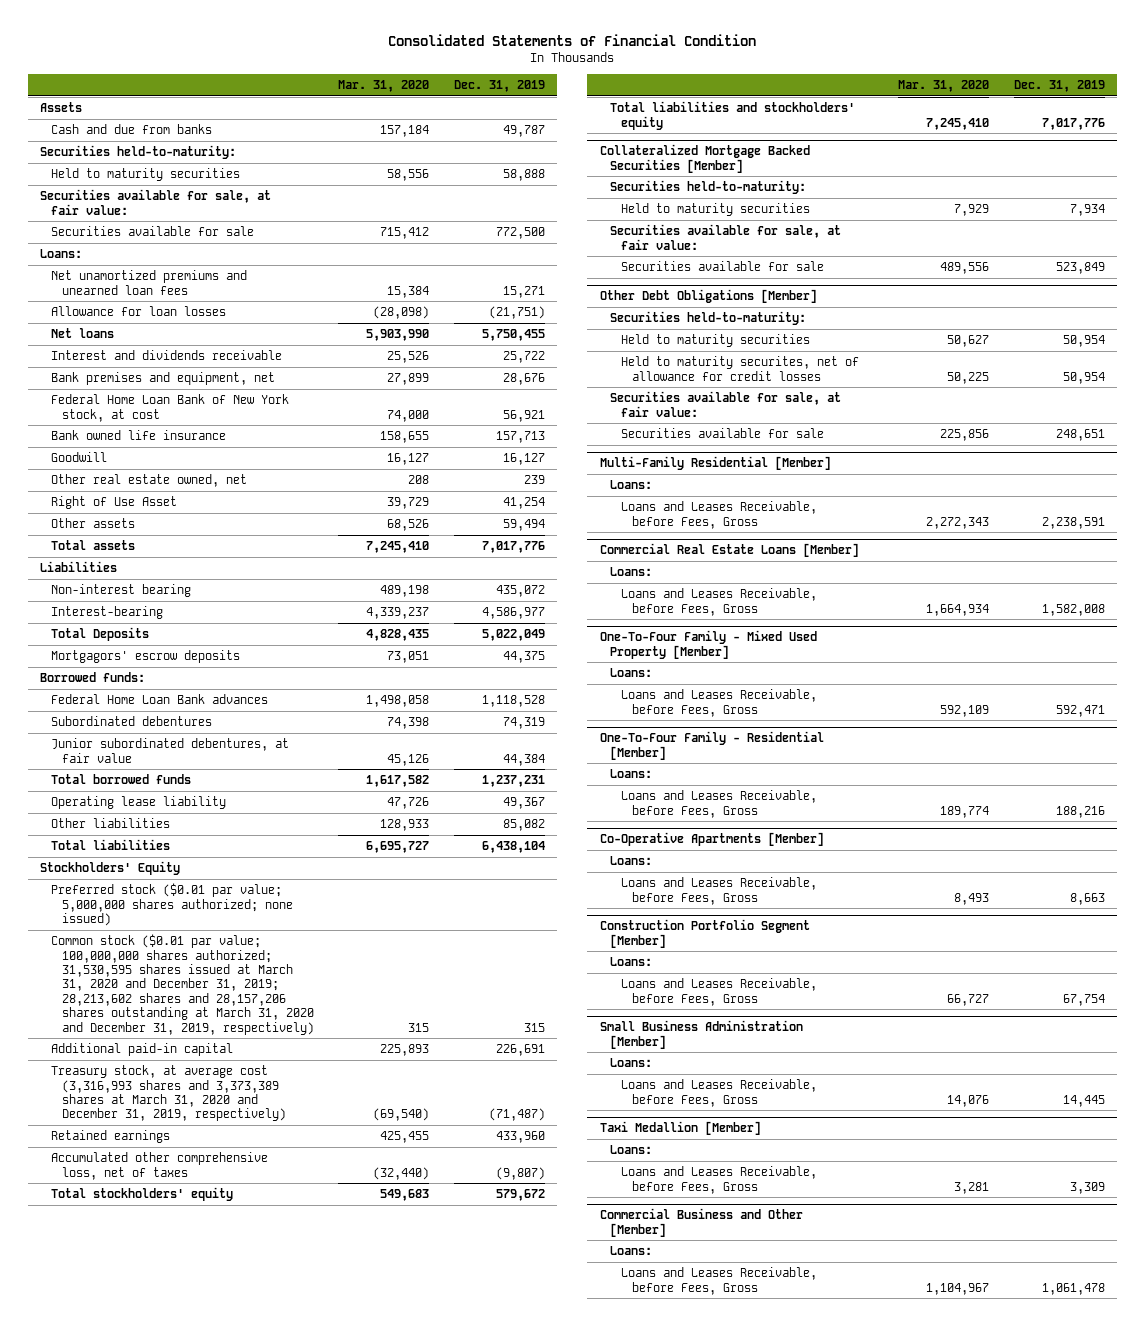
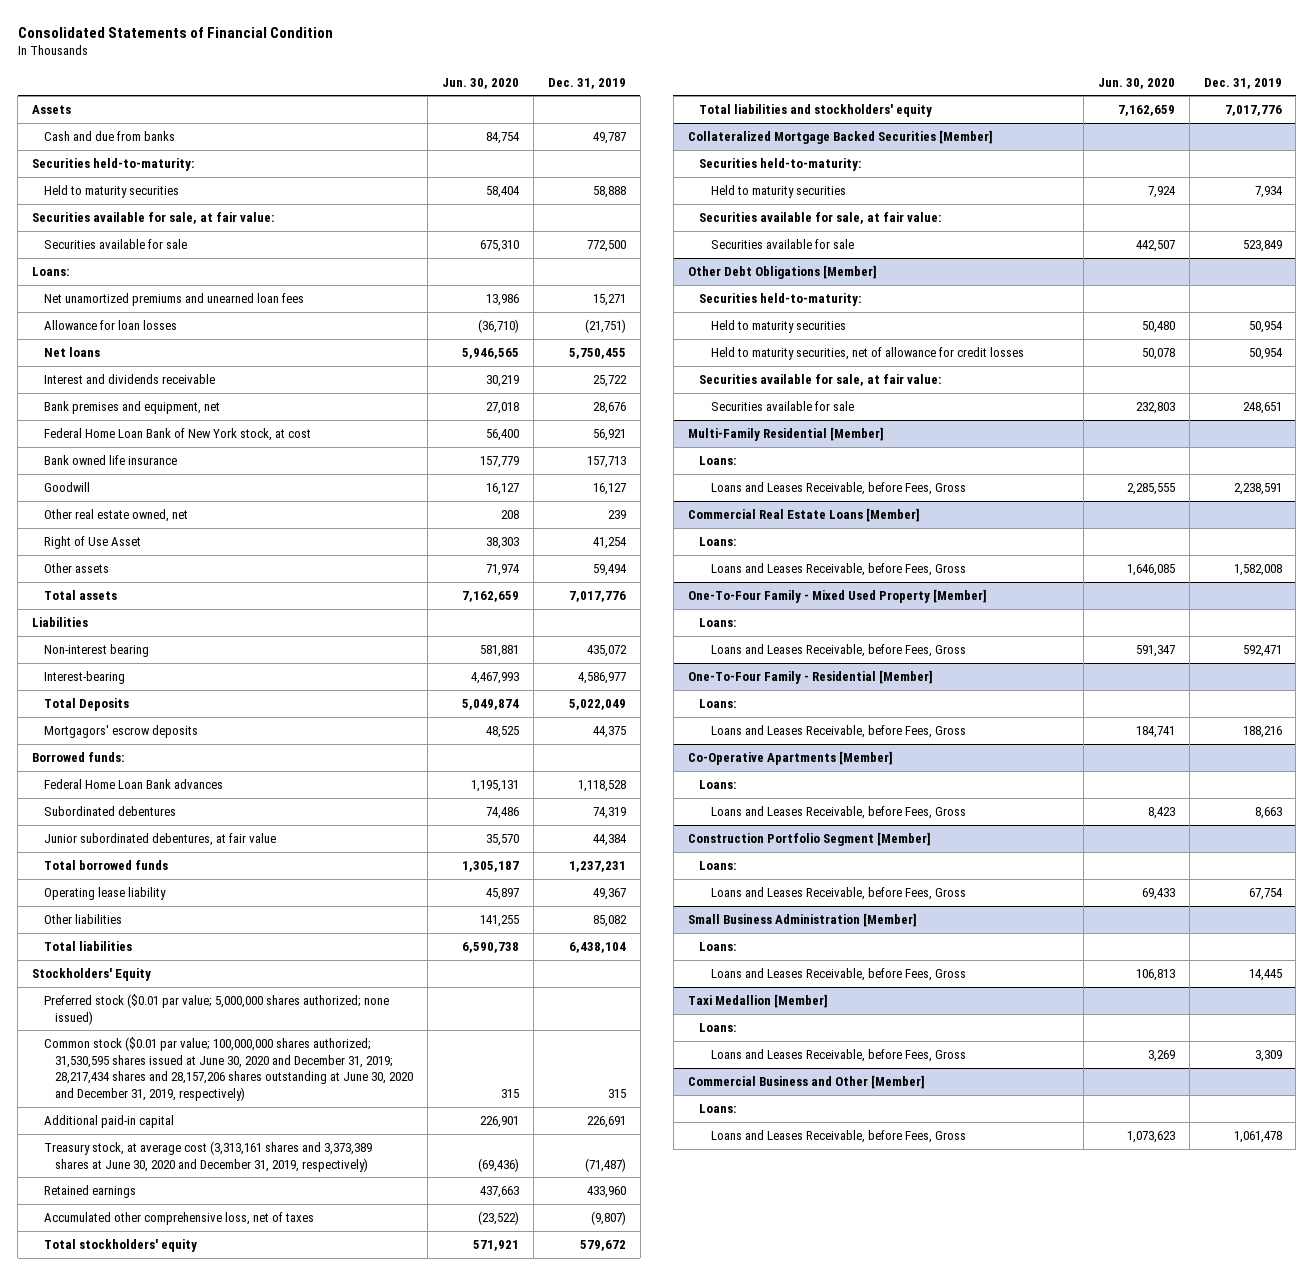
- | Mar. 31, 2020 | Dec. 31, 2019
+ | Jun. 30, 2020 | Dec. 31, 2019
- Common stock ($0.01 par value; 100,000,000 shares authorized; 31,530,595 shares issued at March 31, 2020 and December 31, 2019; 28,213,602 shares and 28,157,206 shares outstanding at March 31, 2020 and December 31, 2019, respectively) | 315 | 315
+ Common stock ($0.01 par value; 100,000,000 shares authorized; 31,530,595 shares issued at June 30, 2020 and December 31, 2019; 28,217,434 shares and 28,157,206 shares outstanding at June 30, 2020 and December 31, 2019, respectively) | 315 | 315
- Treasury stock, at average cost (3,316,993 shares and 3,373,389 shares at March 31, 2020 and December 31, 2019, respectively) | (69,540) | (71,487)
+ Treasury stock, at average cost (3,313,161 shares and 3,373,389 shares at June 30, 2020 and December 31, 2019, respectively) | (69,436) | (71,487)
@ Other Debt Obligations [Member]
- Held to maturity securites, net of allowance for credit losses | 50,225 | 50,954
+ Held to maturity securities, net of allowance for credit losses | 50,078 | 50,954

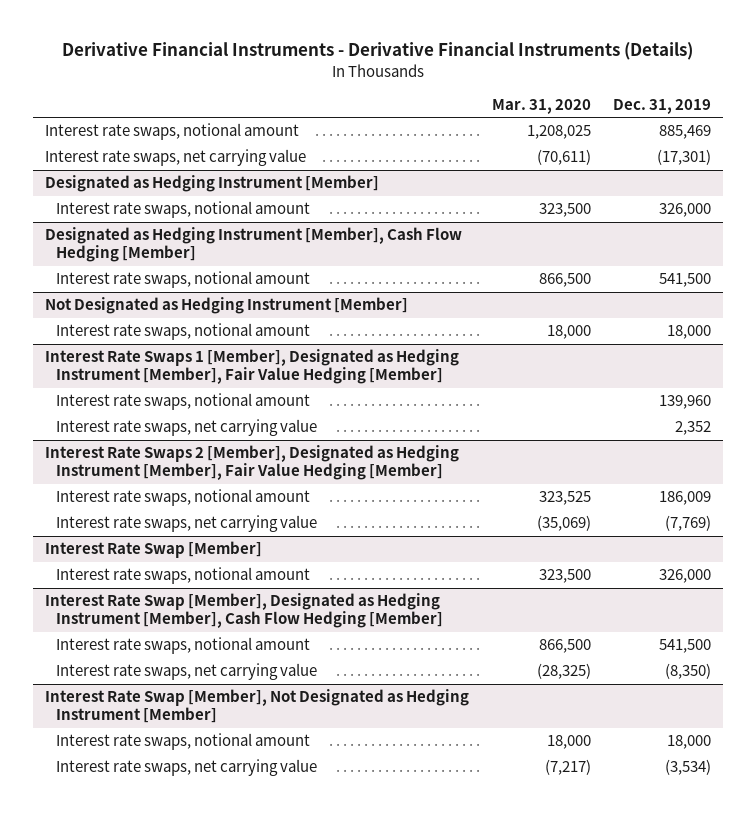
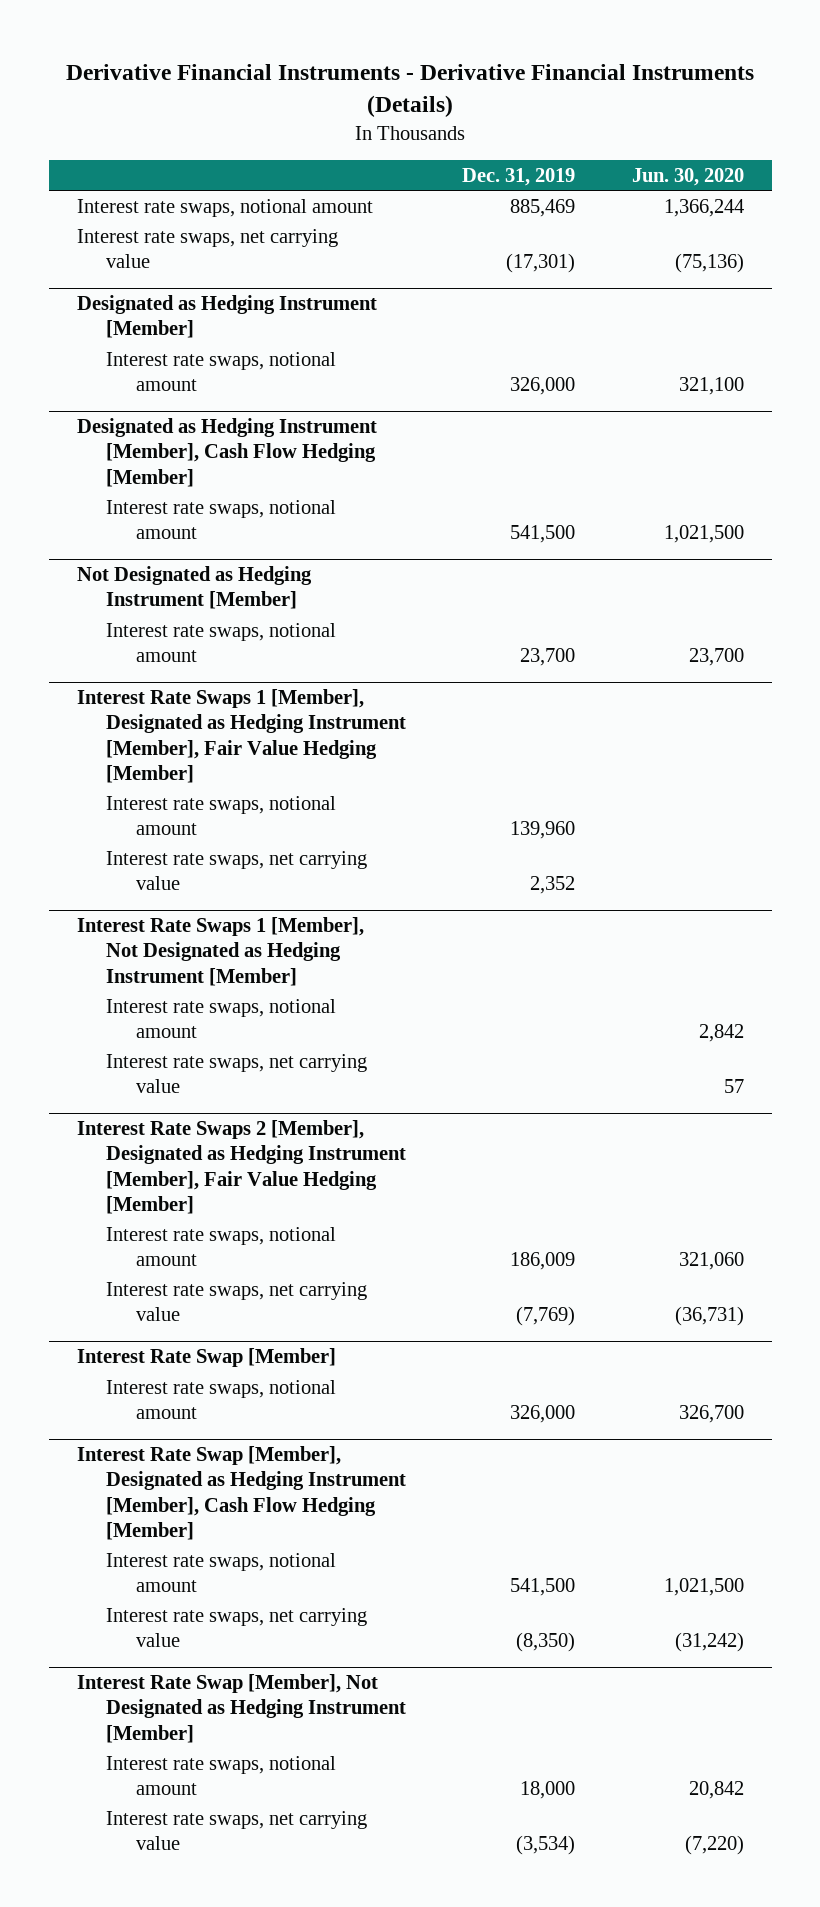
- | Mar. 31, 2020 | Dec. 31, 2019
+ | Dec. 31, 2019 | Jun. 30, 2020
@ Not Designated as Hedging Instrument [Member]
- Interest rate swaps, notional amount | 18,000 | 18,000
+ Interest rate swaps, notional amount | 23,700 | 23,700
+ Interest Rate Swaps 1 [Member], Not Designated as Hedging Instrument [Member]
+ Interest rate swaps, notional amount | | 2,842
+ Interest rate swaps, net carrying value | | 57

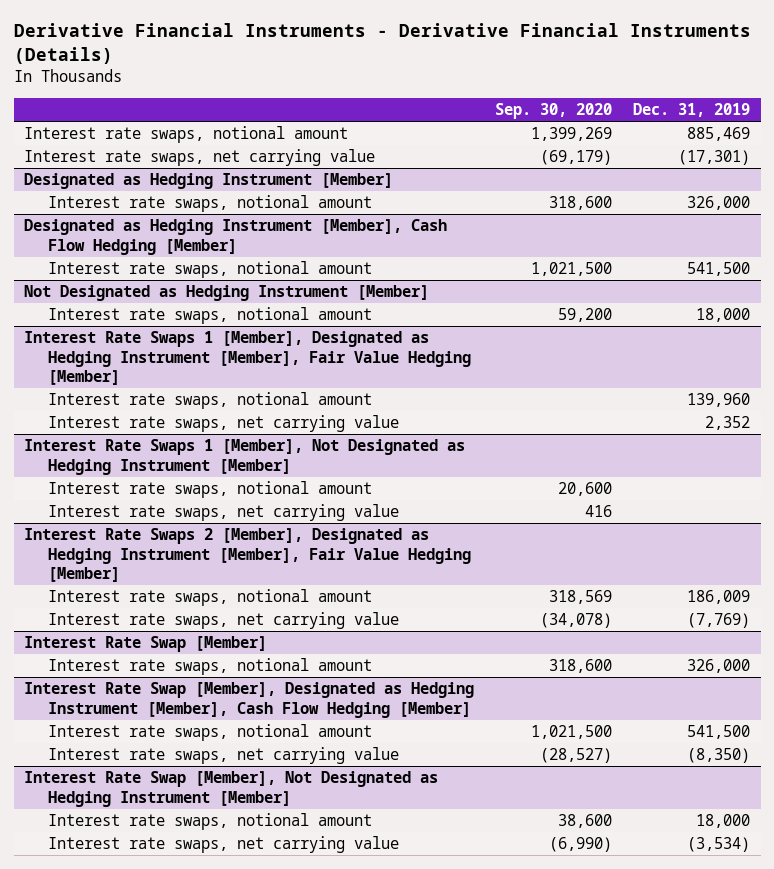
- | Dec. 31, 2019 | Jun. 30, 2020
+ | Sep. 30, 2020 | Dec. 31, 2019
@ Not Designated as Hedging Instrument [Member]
- Interest rate swaps, notional amount | 23,700 | 23,700
+ Interest rate swaps, notional amount | 59,200 | 18,000

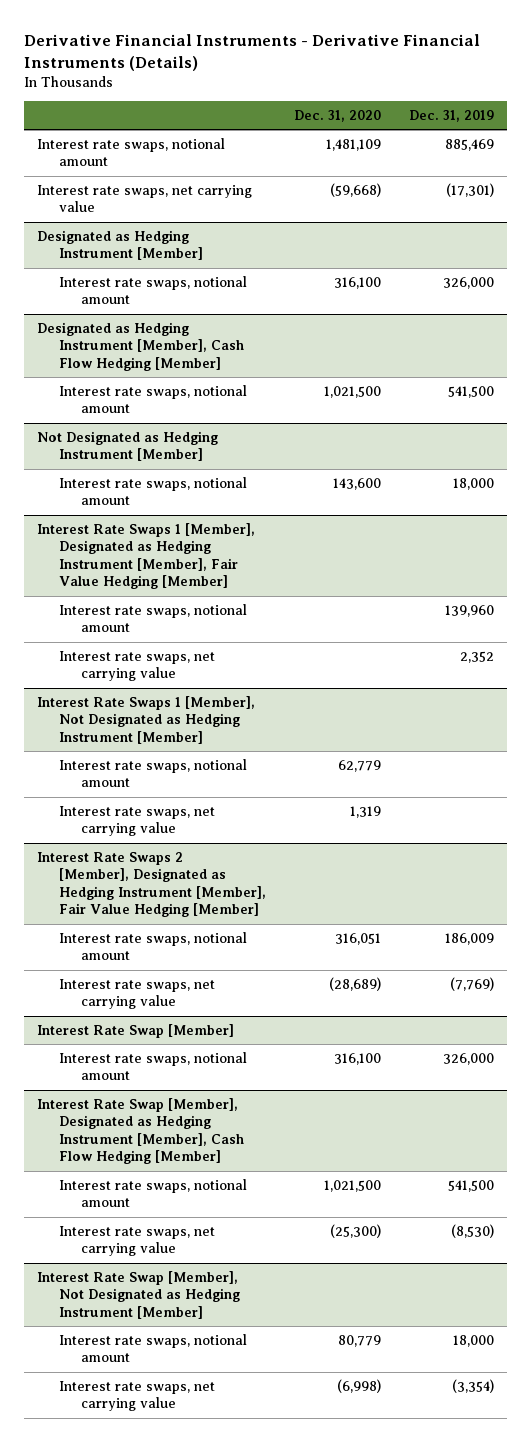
- | Sep. 30, 2020 | Dec. 31, 2019
+ | Dec. 31, 2020 | Dec. 31, 2019
@ Interest Rate Swap [Member], Designated as Hedging Instrument [Member], Cash Flow Hedging [Member]
- Interest rate swaps, net carrying value | (28,527) | (8,350)
+ Interest rate swaps, net carrying value | (25,300) | (8,530)
@ Interest Rate Swap [Member], Not Designated as Hedging Instrument [Member]
- Interest rate swaps, net carrying value | (6,990) | (3,534)
+ Interest rate swaps, net carrying value | (6,998) | (3,354)

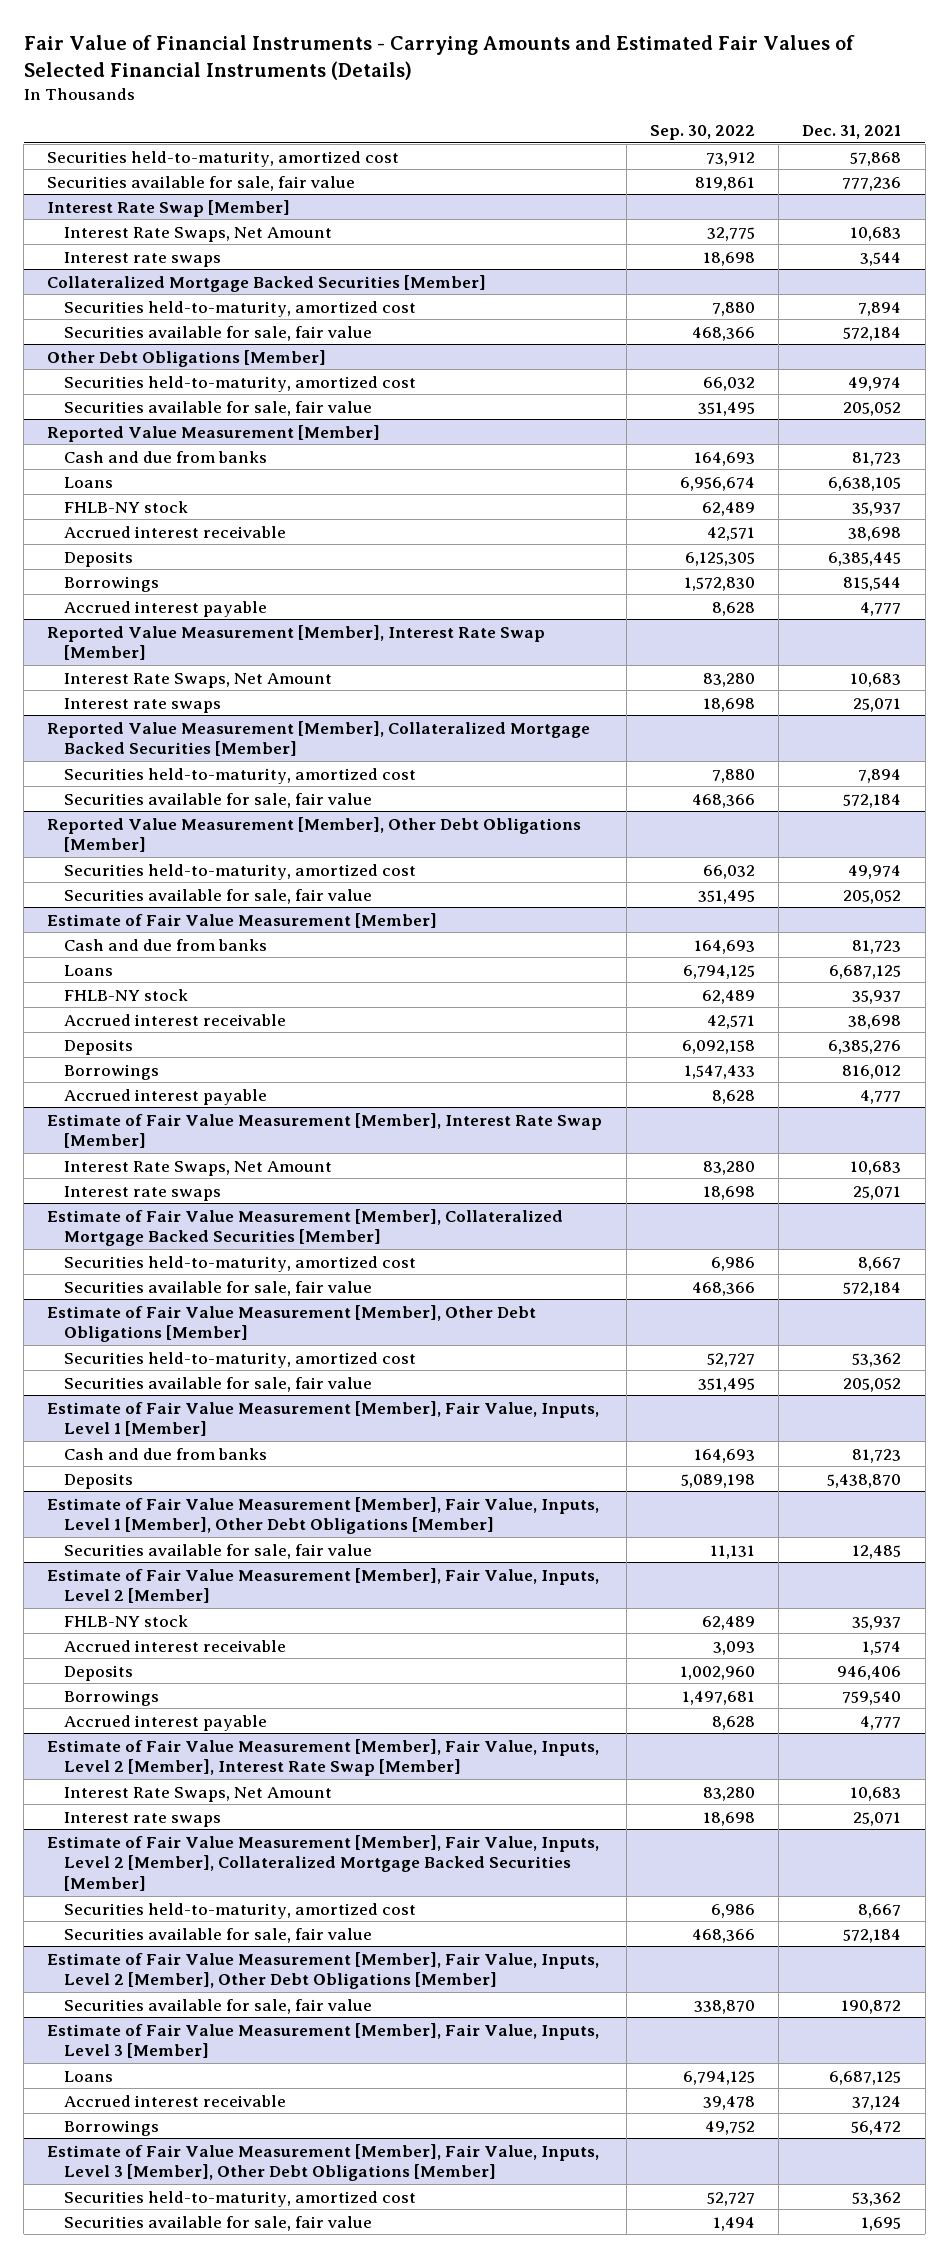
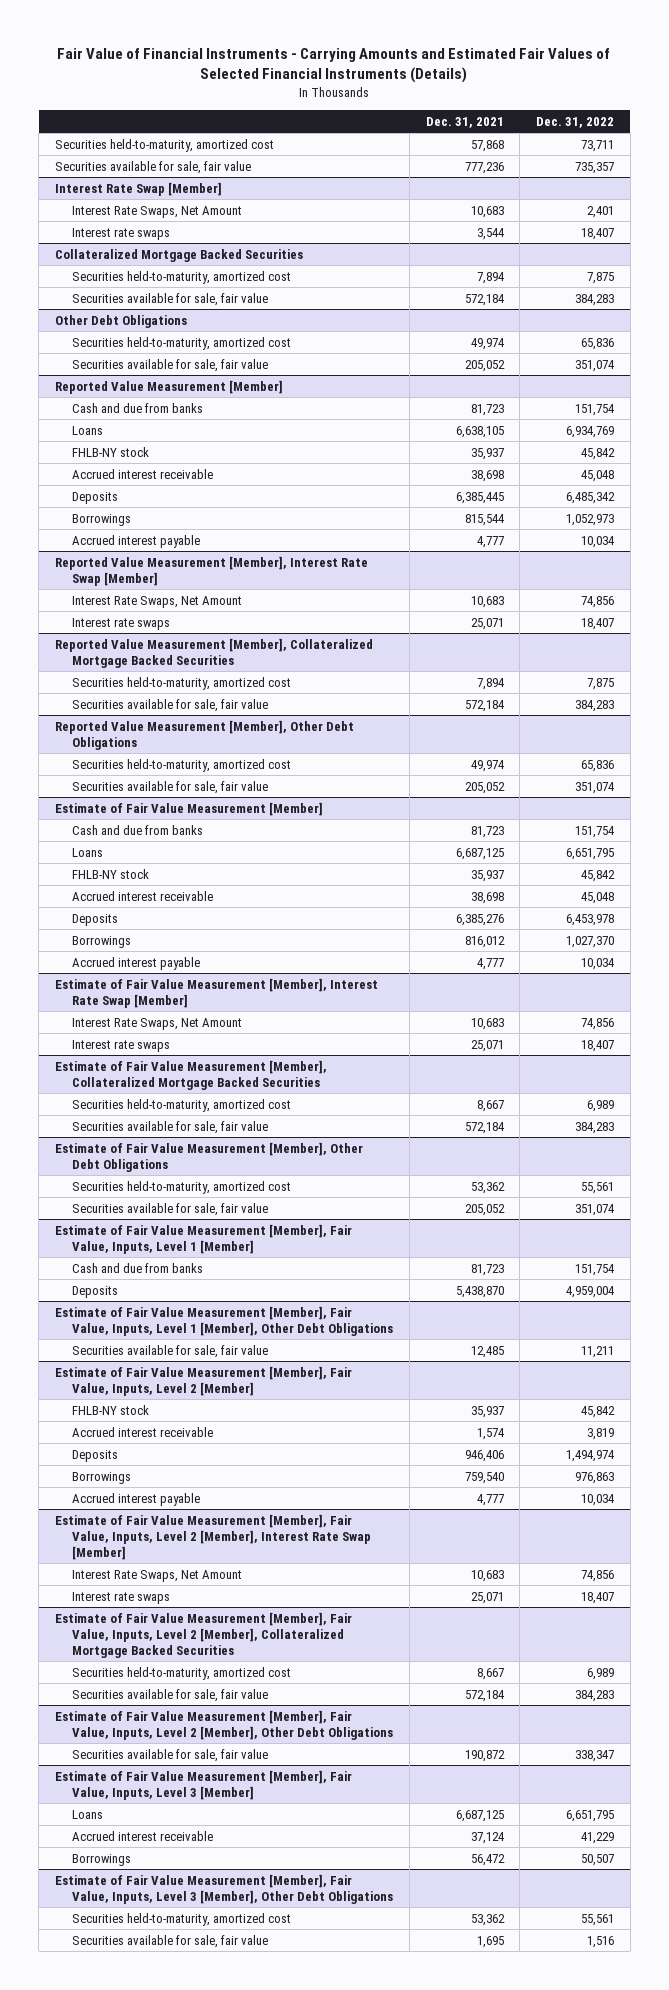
- | Sep. 30, 2022 | Dec. 31, 2021
+ | Dec. 31, 2021 | Dec. 31, 2022
- Collateralized Mortgage Backed Securities [Member]
+ Collateralized Mortgage Backed Securities
- Other Debt Obligations [Member]
+ Other Debt Obligations
- Reported Value Measurement [Member], Collateralized Mortgage Backed Securities [Member]
+ Reported Value Measurement [Member], Collateralized Mortgage Backed Securities
- Reported Value Measurement [Member], Other Debt Obligations [Member]
+ Reported Value Measurement [Member], Other Debt Obligations
- Estimate of Fair Value Measurement [Member], Collateralized Mortgage Backed Securities [Member]
+ Estimate of Fair Value Measurement [Member], Collateralized Mortgage Backed Securities
- Estimate of Fair Value Measurement [Member], Other Debt Obligations [Member]
+ Estimate of Fair Value Measurement [Member], Other Debt Obligations
- Estimate of Fair Value Measurement [Member], Fair Value, Inputs, Level 1 [Member], Other Debt Obligations [Member]
+ Estimate of Fair Value Measurement [Member], Fair Value, Inputs, Level 1 [Member], Other Debt Obligations
- Estimate of Fair Value Measurement [Member], Fair Value, Inputs, Level 2 [Member], Collateralized Mortgage Backed Securities [Member]
+ Estimate of Fair Value Measurement [Member], Fair Value, Inputs, Level 2 [Member], Collateralized Mortgage Backed Securities
- Estimate of Fair Value Measurement [Member], Fair Value, Inputs, Level 2 [Member], Other Debt Obligations [Member]
+ Estimate of Fair Value Measurement [Member], Fair Value, Inputs, Level 2 [Member], Other Debt Obligations
- Estimate of Fair Value Measurement [Member], Fair Value, Inputs, Level 3 [Member], Other Debt Obligations [Member]
+ Estimate of Fair Value Measurement [Member], Fair Value, Inputs, Level 3 [Member], Other Debt Obligations

